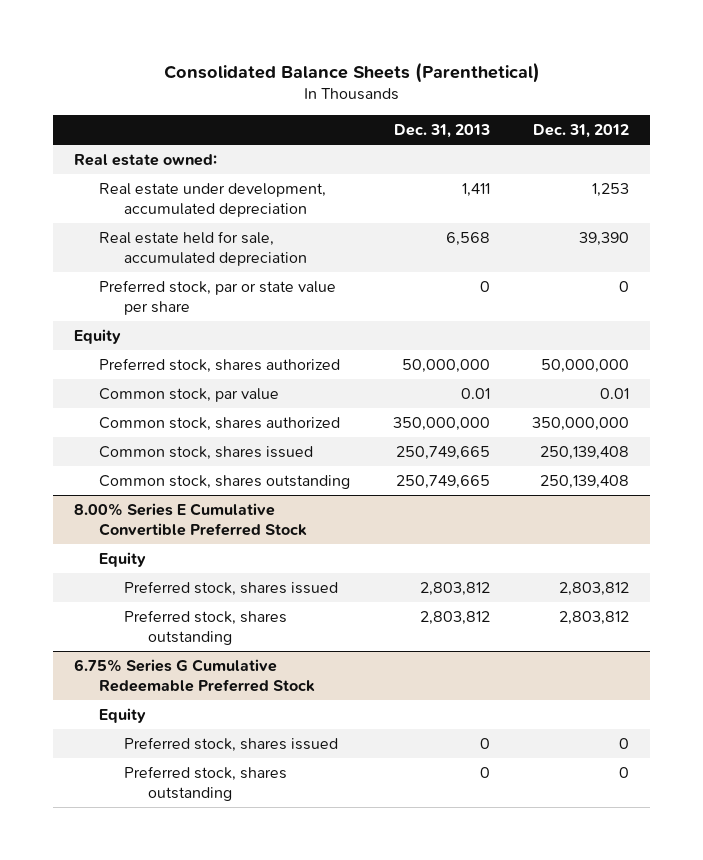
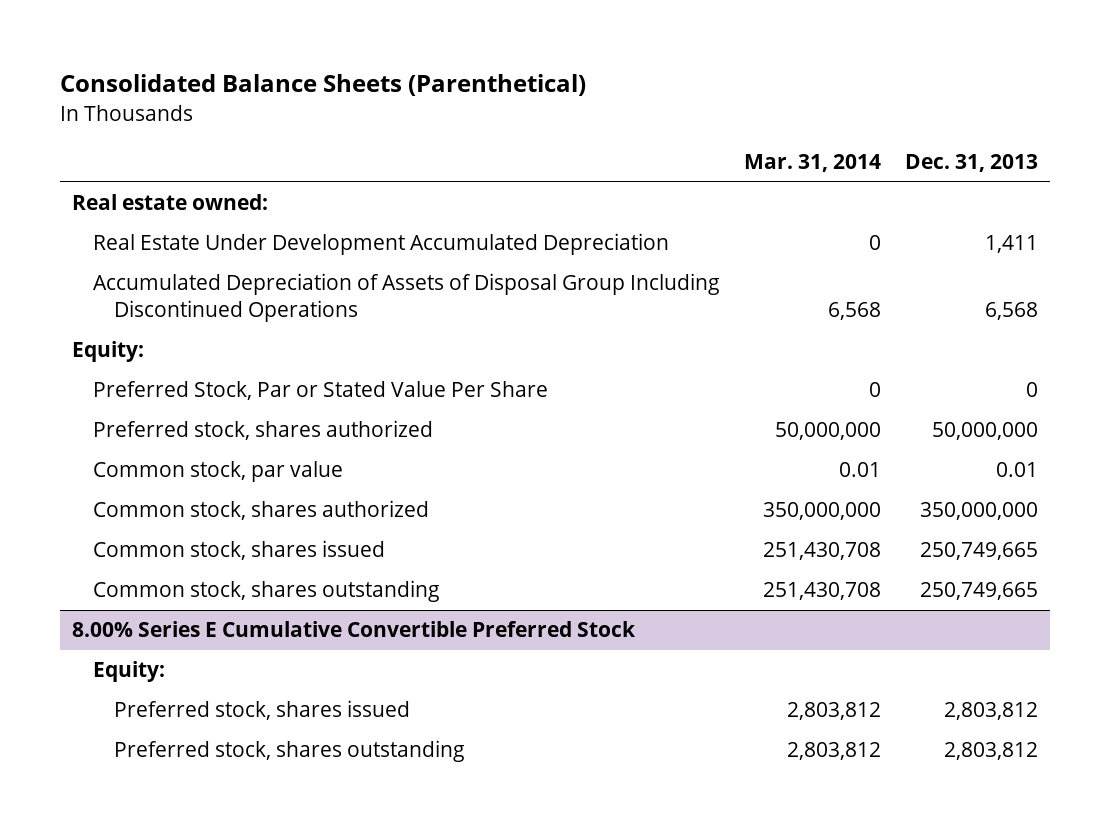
- | Dec. 31, 2013 | Dec. 31, 2012
+ | Mar. 31, 2014 | Dec. 31, 2013
- Real estate under development, accumulated depreciation | 1,411 | 1,253
- Real estate held for sale, accumulated depreciation | 6,568 | 39,390
- Preferred stock, par or state value per share | 0 | 0
- Equity
+ Real Estate Under Development Accumulated Depreciation | 0 | 1,411
+ Accumulated Depreciation of Assets of Disposal Group Including Discontinued Operations | 6,568 | 6,568
+ Equity:
+ Preferred Stock, Par or Stated Value Per Share | 0 | 0
@ 8.00% Series E Cumulative Convertible Preferred Stock
- Equity
+ Equity:
- 6.75% Series G Cumulative Redeemable Preferred Stock
- Equity
- Preferred stock, shares issued | 0 | 0
- Preferred stock, shares outstanding | 0 | 0

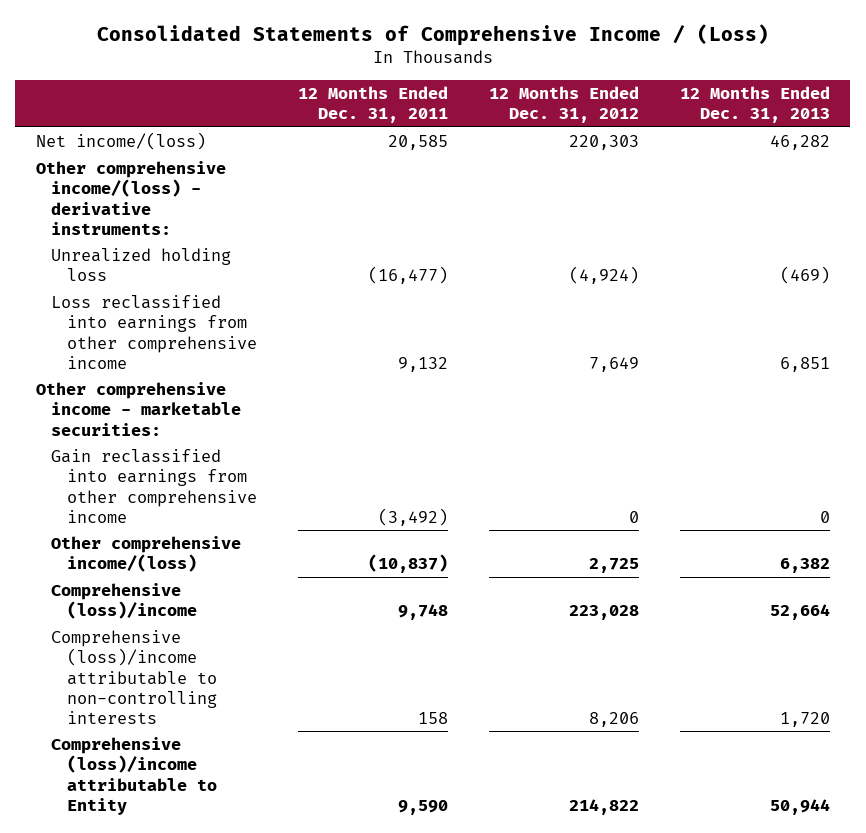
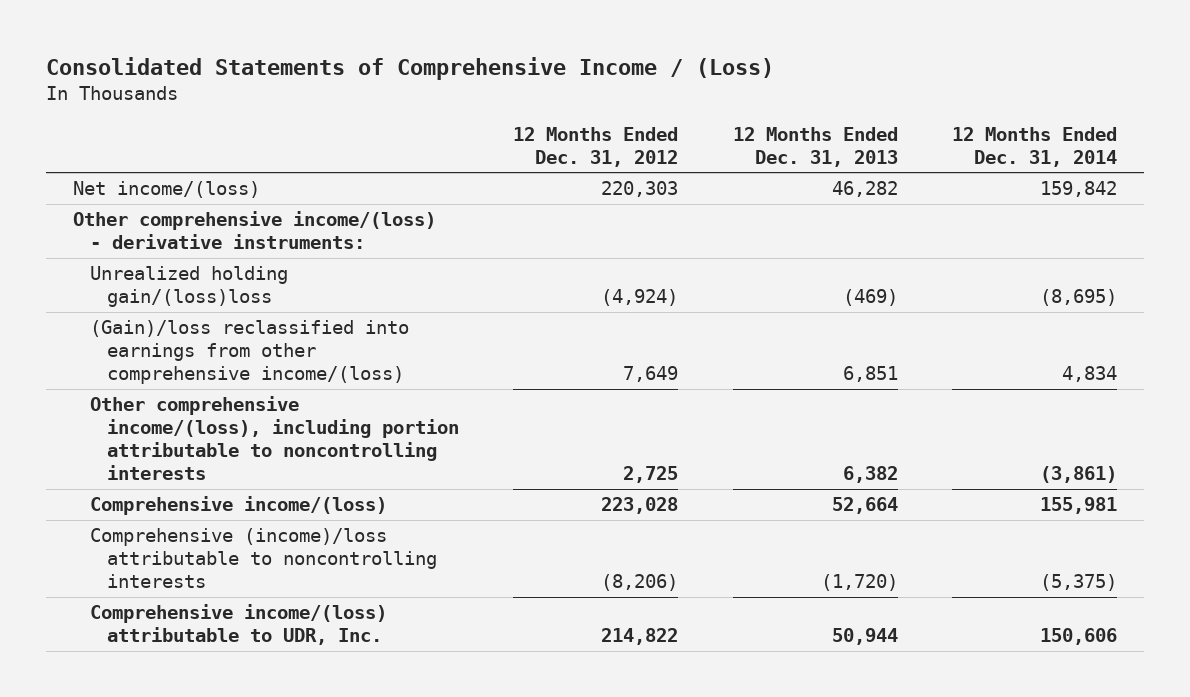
- | 12 Months Ended Dec. 31, 2011 | 12 Months Ended Dec. 31, 2012 | 12 Months Ended Dec. 31, 2013
+ | 12 Months Ended Dec. 31, 2012 | 12 Months Ended Dec. 31, 2013 | 12 Months Ended Dec. 31, 2014
- Unrealized holding loss | (16,477) | (4,924) | (469)
- Loss reclassified into earnings from other comprehensive income | 9,132 | 7,649 | 6,851
- Other comprehensive income - marketable securities:
- Gain reclassified into earnings from other comprehensive income | (3,492) | 0 | 0
- Other comprehensive income/(loss) | (10,837) | 2,725 | 6,382
- Comprehensive (loss)/income | 9,748 | 223,028 | 52,664
- Comprehensive (loss)/income attributable to non-controlling interests | 158 | 8,206 | 1,720
- Comprehensive (loss)/income attributable to Entity | 9,590 | 214,822 | 50,944
+ Unrealized holding gain/(loss)loss | (4,924) | (469) | (8,695)
+ (Gain)/loss reclassified into earnings from other comprehensive income/(loss) | 7,649 | 6,851 | 4,834
+ Other comprehensive income/(loss), including portion attributable to noncontrolling interests | 2,725 | 6,382 | (3,861)
+ Comprehensive income/(loss) | 223,028 | 52,664 | 155,981
+ Comprehensive (income)/loss attributable to noncontrolling interests | (8,206) | (1,720) | (5,375)
+ Comprehensive income/(loss) attributable to UDR, Inc. | 214,822 | 50,944 | 150,606

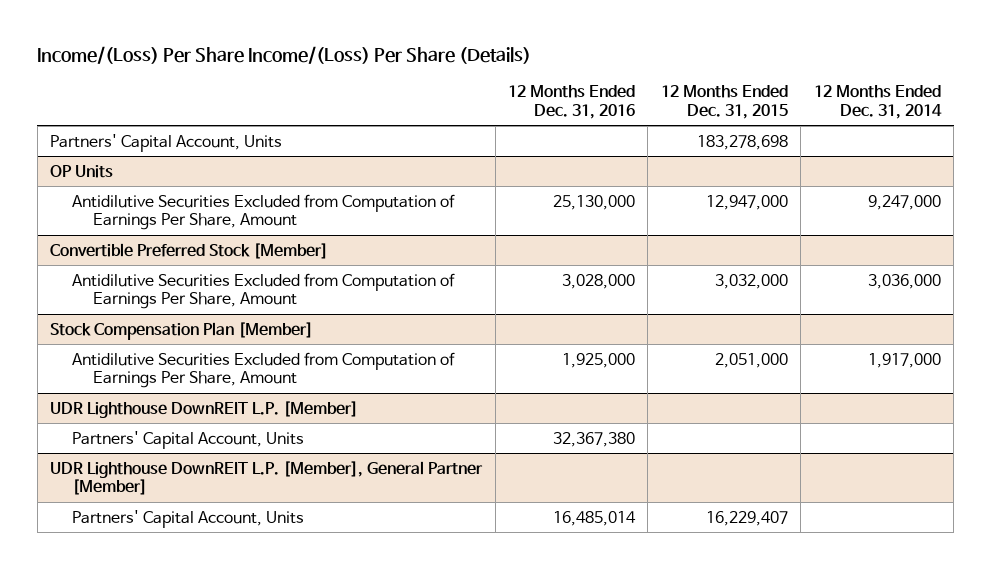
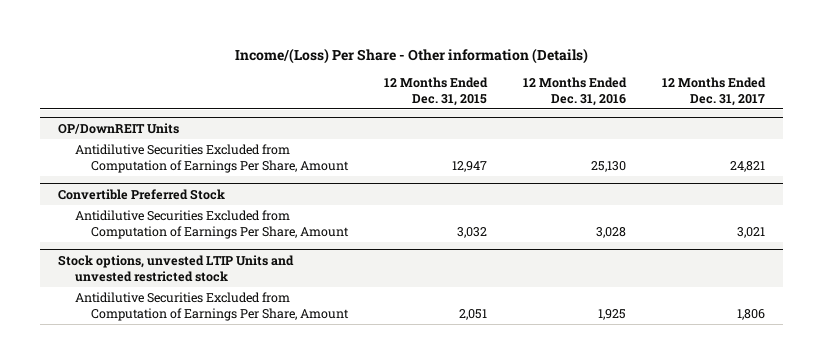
- Income/(Loss) Per Share Income/(Loss) Per Share (Details)
+ Income/(Loss) Per Share - Other information (Details)
- | 12 Months Ended Dec. 31, 2016 | 12 Months Ended Dec. 31, 2015 | 12 Months Ended Dec. 31, 2014
+ | 12 Months Ended Dec. 31, 2015 | 12 Months Ended Dec. 31, 2016 | 12 Months Ended Dec. 31, 2017
- Partners' Capital Account, Units | | 183,278,698 |
- OP Units
- Antidilutive Securities Excluded from Computation of Earnings Per Share, Amount | 25,130,000 | 12,947,000 | 9,247,000
- Convertible Preferred Stock [Member]
- Antidilutive Securities Excluded from Computation of Earnings Per Share, Amount | 3,028,000 | 3,032,000 | 3,036,000
- Stock Compensation Plan [Member]
- Antidilutive Securities Excluded from Computation of Earnings Per Share, Amount | 1,925,000 | 2,051,000 | 1,917,000
- UDR Lighthouse DownREIT L.P. [Member]
- Partners' Capital Account, Units | 32,367,380 | |
- UDR Lighthouse DownREIT L.P. [Member], General Partner [Member]
- Partners' Capital Account, Units | 16,485,014 | 16,229,407 |
+ OP/DownREIT Units
+ Antidilutive Securities Excluded from Computation of Earnings Per Share, Amount | 12,947 | 25,130 | 24,821
+ Convertible Preferred Stock
+ Antidilutive Securities Excluded from Computation of Earnings Per Share, Amount | 3,032 | 3,028 | 3,021
+ Stock options, unvested LTIP Units and unvested restricted stock
+ Antidilutive Securities Excluded from Computation of Earnings Per Share, Amount | 2,051 | 1,925 | 1,806

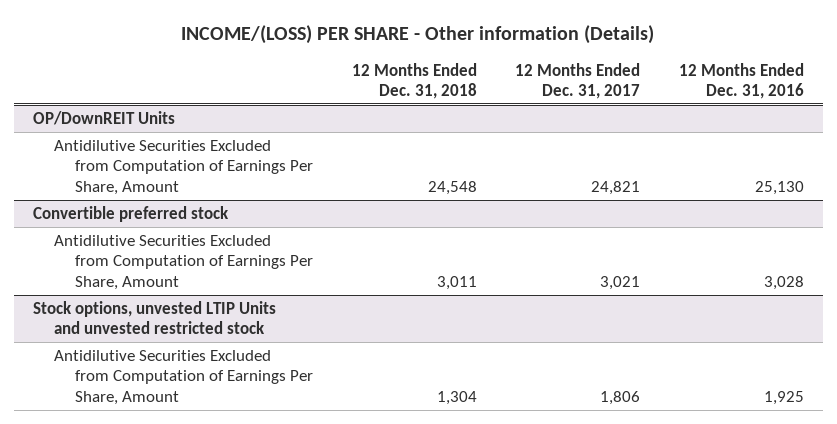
- Income/(Loss) Per Share - Other information (Details)
+ INCOME/(LOSS) PER SHARE - Other information (Details)
- | 12 Months Ended Dec. 31, 2015 | 12 Months Ended Dec. 31, 2016 | 12 Months Ended Dec. 31, 2017
+ | 12 Months Ended Dec. 31, 2018 | 12 Months Ended Dec. 31, 2017 | 12 Months Ended Dec. 31, 2016
- Convertible Preferred Stock
+ Convertible preferred stock

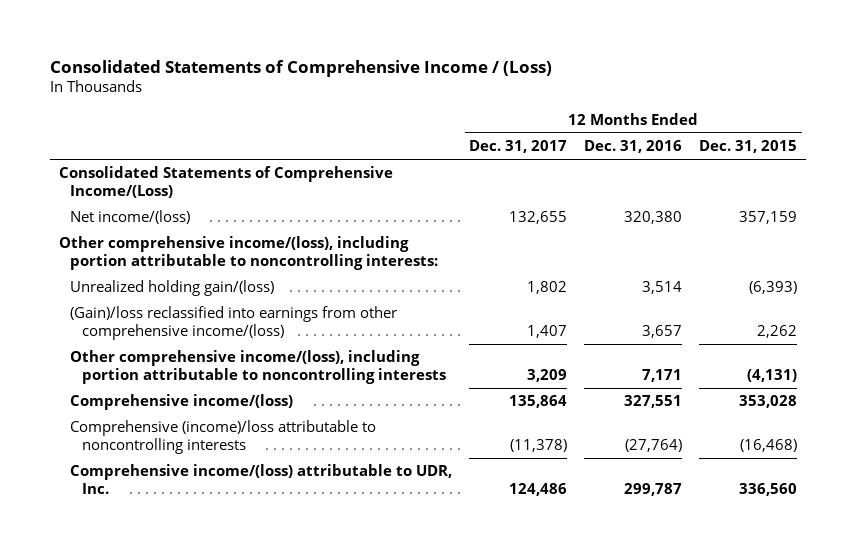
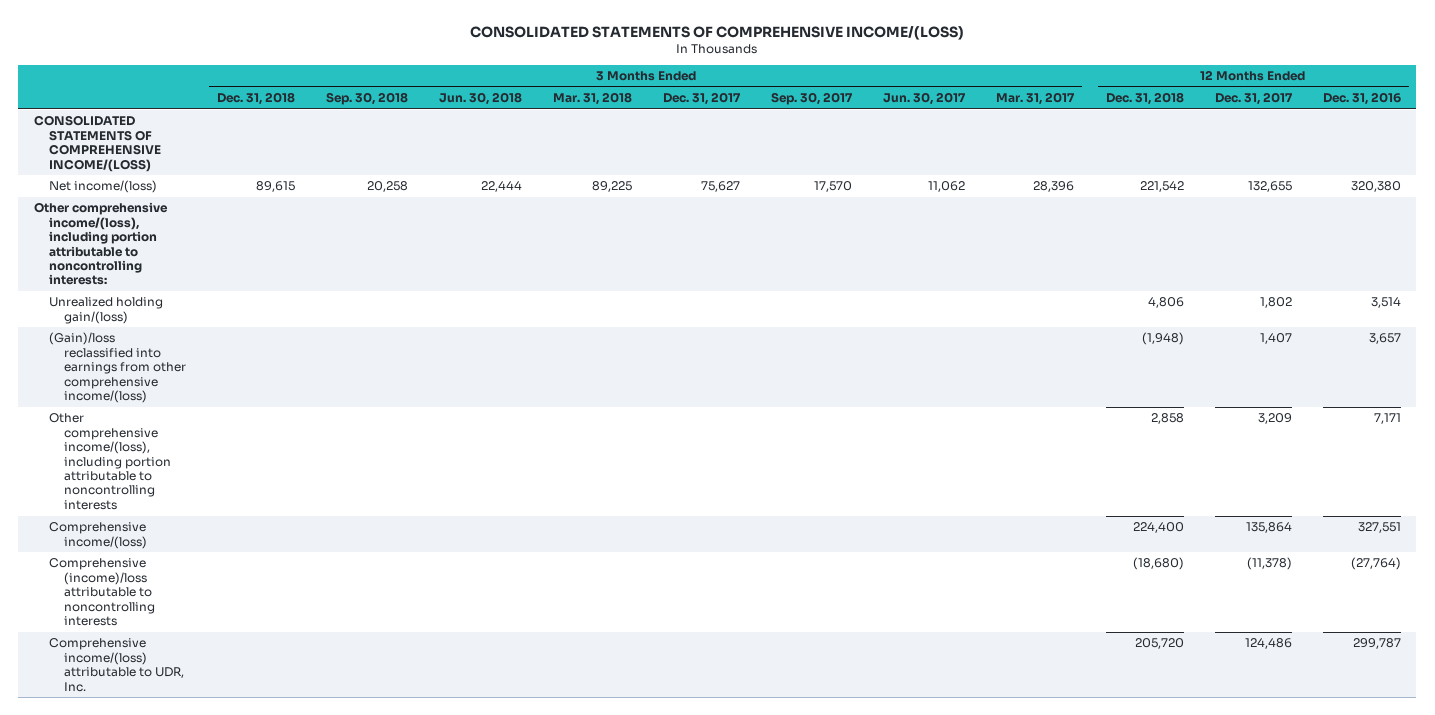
- Consolidated Statements of Comprehensive Income / (Loss)
+ CONSOLIDATED STATEMENTS OF COMPREHENSIVE INCOME/(LOSS)
- | 12 Months Ended Dec. 31, 2017 | 12 Months Ended Dec. 31, 2016 | 12 Months Ended Dec. 31, 2015
+ | 3 Months Ended Dec. 31, 2018 | 3 Months Ended Sep. 30, 2018 | 3 Months Ended Jun. 30, 2018 | 3 Months Ended Mar. 31, 2018 | 3 Months Ended Dec. 31, 2017 | 3 Months Ended Sep. 30, 2017 | 3 Months Ended Jun. 30, 2017 | 3 Months Ended Mar. 31, 2017 | 12 Months Ended Dec. 31, 2018 | 12 Months Ended Dec. 31, 2017 | 12 Months Ended Dec. 31, 2016
- Consolidated Statements of Comprehensive Income/(Loss)
+ CONSOLIDATED STATEMENTS OF COMPREHENSIVE INCOME/(LOSS)

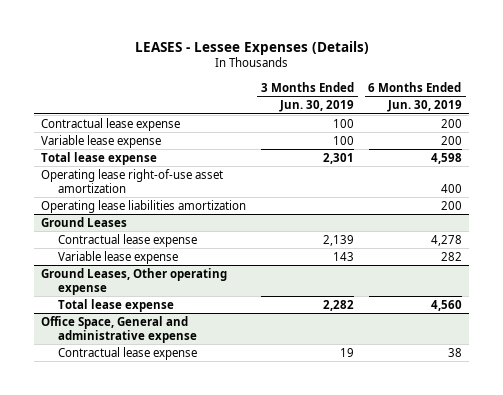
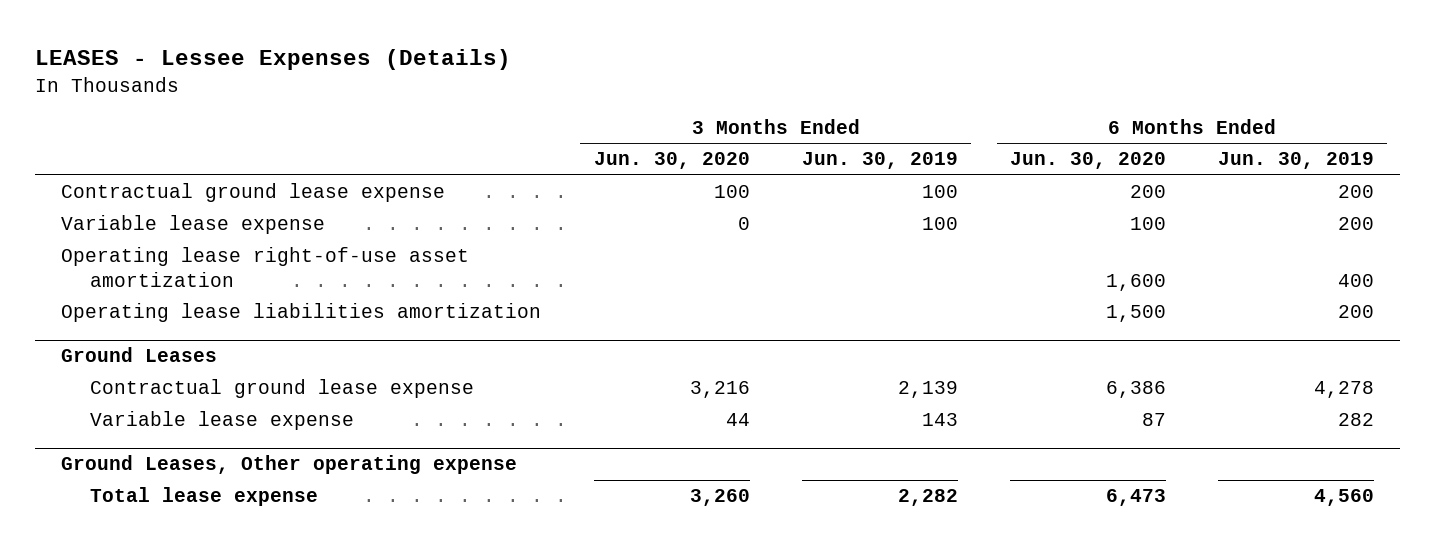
- | 3 Months Ended Jun. 30, 2019 | 6 Months Ended Jun. 30, 2019
+ | 3 Months Ended Jun. 30, 2020 | 3 Months Ended Jun. 30, 2019 | 6 Months Ended Jun. 30, 2020 | 6 Months Ended Jun. 30, 2019
- Contractual lease expense | 100 | 200
+ Contractual ground lease expense | 100 | 100 | 200 | 200
- Total lease expense | 2,301 | 4,598
@ Ground Leases
- Contractual lease expense | 2,139 | 4,278
+ Contractual ground lease expense | 3,216 | 2,139 | 6,386 | 4,278
- Office Space, General and administrative expense
- Contractual lease expense | 19 | 38

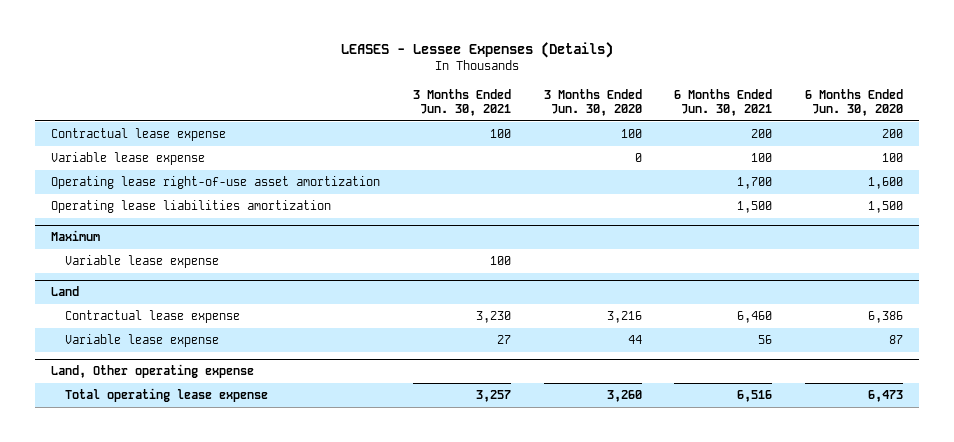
- | 3 Months Ended Jun. 30, 2020 | 3 Months Ended Jun. 30, 2019 | 6 Months Ended Jun. 30, 2020 | 6 Months Ended Jun. 30, 2019
+ | 3 Months Ended Jun. 30, 2021 | 3 Months Ended Jun. 30, 2020 | 6 Months Ended Jun. 30, 2021 | 6 Months Ended Jun. 30, 2020
- Contractual ground lease expense | 100 | 100 | 200 | 200
+ Contractual lease expense | 100 | 100 | 200 | 200
- Ground Leases
- Contractual ground lease expense | 3,216 | 2,139 | 6,386 | 4,278
+ Maximum
+ Variable lease expense | 100 | | |
+ Land
+ Contractual lease expense | 3,230 | 3,216 | 6,460 | 6,386
- Ground Leases, Other operating expense
- Total lease expense | 3,260 | 2,282 | 6,473 | 4,560
+ Land, Other operating expense
+ Total operating lease expense | 3,257 | 3,260 | 6,516 | 6,473

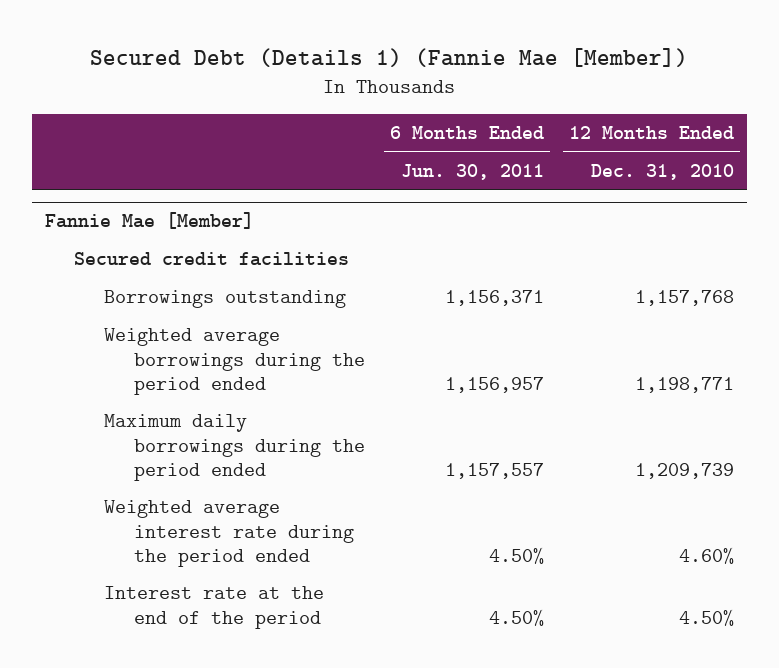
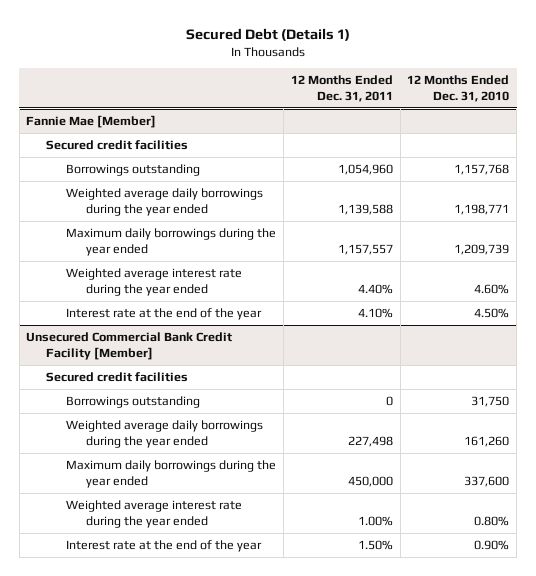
- Secured Debt (Details 1) (Fannie Mae [Member])
+ Secured Debt (Details 1)
- | 6 Months Ended Jun. 30, 2011 | 12 Months Ended Dec. 31, 2010
+ | 12 Months Ended Dec. 31, 2011 | 12 Months Ended Dec. 31, 2010
@ Fannie Mae [Member]
- Weighted average borrowings during the period ended | 1,156,957 | 1,198,771
- Maximum daily borrowings during the period ended | 1,157,557 | 1,209,739
- Weighted average interest rate during the period ended | 4.50% | 4.60%
- Interest rate at the end of the period | 4.50% | 4.50%
+ Weighted average daily borrowings during the year ended | 1,139,588 | 1,198,771
+ Maximum daily borrowings during the year ended | 1,157,557 | 1,209,739
+ Weighted average interest rate during the year ended | 4.40% | 4.60%
+ Interest rate at the end of the year | 4.10% | 4.50%
+ Unsecured Commercial Bank Credit Facility [Member]
+ Secured credit facilities
+ Borrowings outstanding | 0 | 31,750
+ Weighted average daily borrowings during the year ended | 227,498 | 161,260
+ Maximum daily borrowings during the year ended | 450,000 | 337,600
+ Weighted average interest rate during the year ended | 1.00% | 0.80%
+ Interest rate at the end of the year | 1.50% | 0.90%

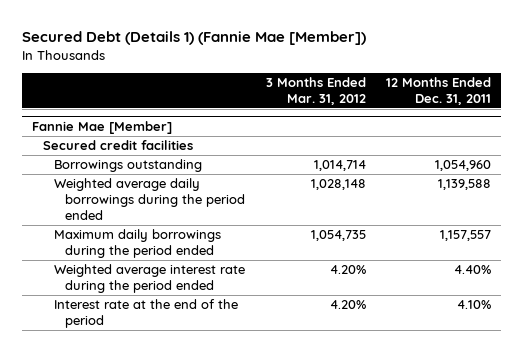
- Secured Debt (Details 1)
+ Secured Debt (Details 1) (Fannie Mae [Member])
- | 12 Months Ended Dec. 31, 2011 | 12 Months Ended Dec. 31, 2010
+ | 3 Months Ended Mar. 31, 2012 | 12 Months Ended Dec. 31, 2011
@ Fannie Mae [Member]
- Weighted average daily borrowings during the year ended | 1,139,588 | 1,198,771
- Maximum daily borrowings during the year ended | 1,157,557 | 1,209,739
- Weighted average interest rate during the year ended | 4.40% | 4.60%
- Interest rate at the end of the year | 4.10% | 4.50%
- Unsecured Commercial Bank Credit Facility [Member]
- Secured credit facilities
- Borrowings outstanding | 0 | 31,750
- Weighted average daily borrowings during the year ended | 227,498 | 161,260
- Maximum daily borrowings during the year ended | 450,000 | 337,600
- Weighted average interest rate during the year ended | 1.00% | 0.80%
- Interest rate at the end of the year | 1.50% | 0.90%
@ Fannie Mae [Member]
+ Weighted average daily borrowings during the period ended | 1,028,148 | 1,139,588
+ Maximum daily borrowings during the period ended | 1,054,735 | 1,157,557
+ Weighted average interest rate during the period ended | 4.20% | 4.40%
+ Interest rate at the end of the period | 4.20% | 4.10%

